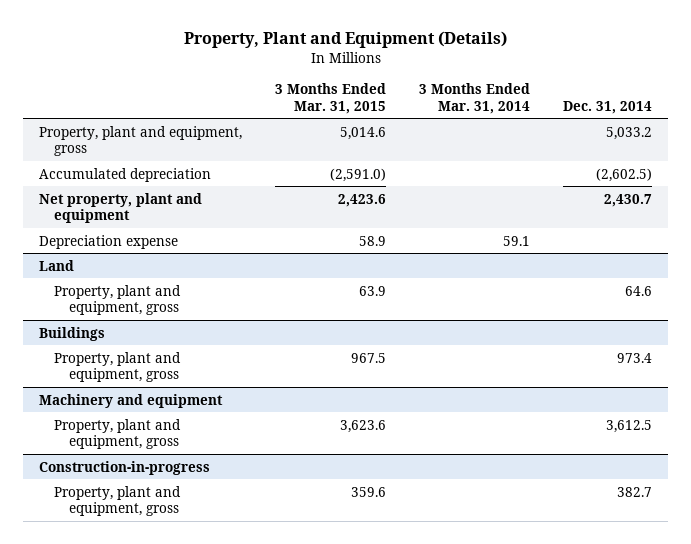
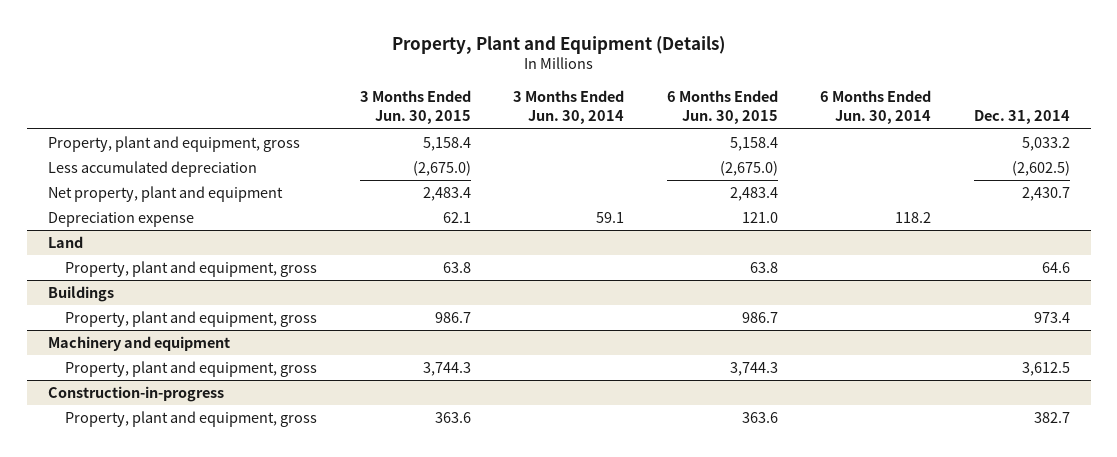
- | 3 Months Ended Mar. 31, 2015 | 3 Months Ended Mar. 31, 2014 | Dec. 31, 2014
+ | 3 Months Ended Jun. 30, 2015 | 3 Months Ended Jun. 30, 2014 | 6 Months Ended Jun. 30, 2015 | 6 Months Ended Jun. 30, 2014 | Dec. 31, 2014
- Accumulated depreciation | (2,591.0) | | (2,602.5)
+ Less accumulated depreciation | (2,675.0) | | (2,675.0) | | (2,602.5)

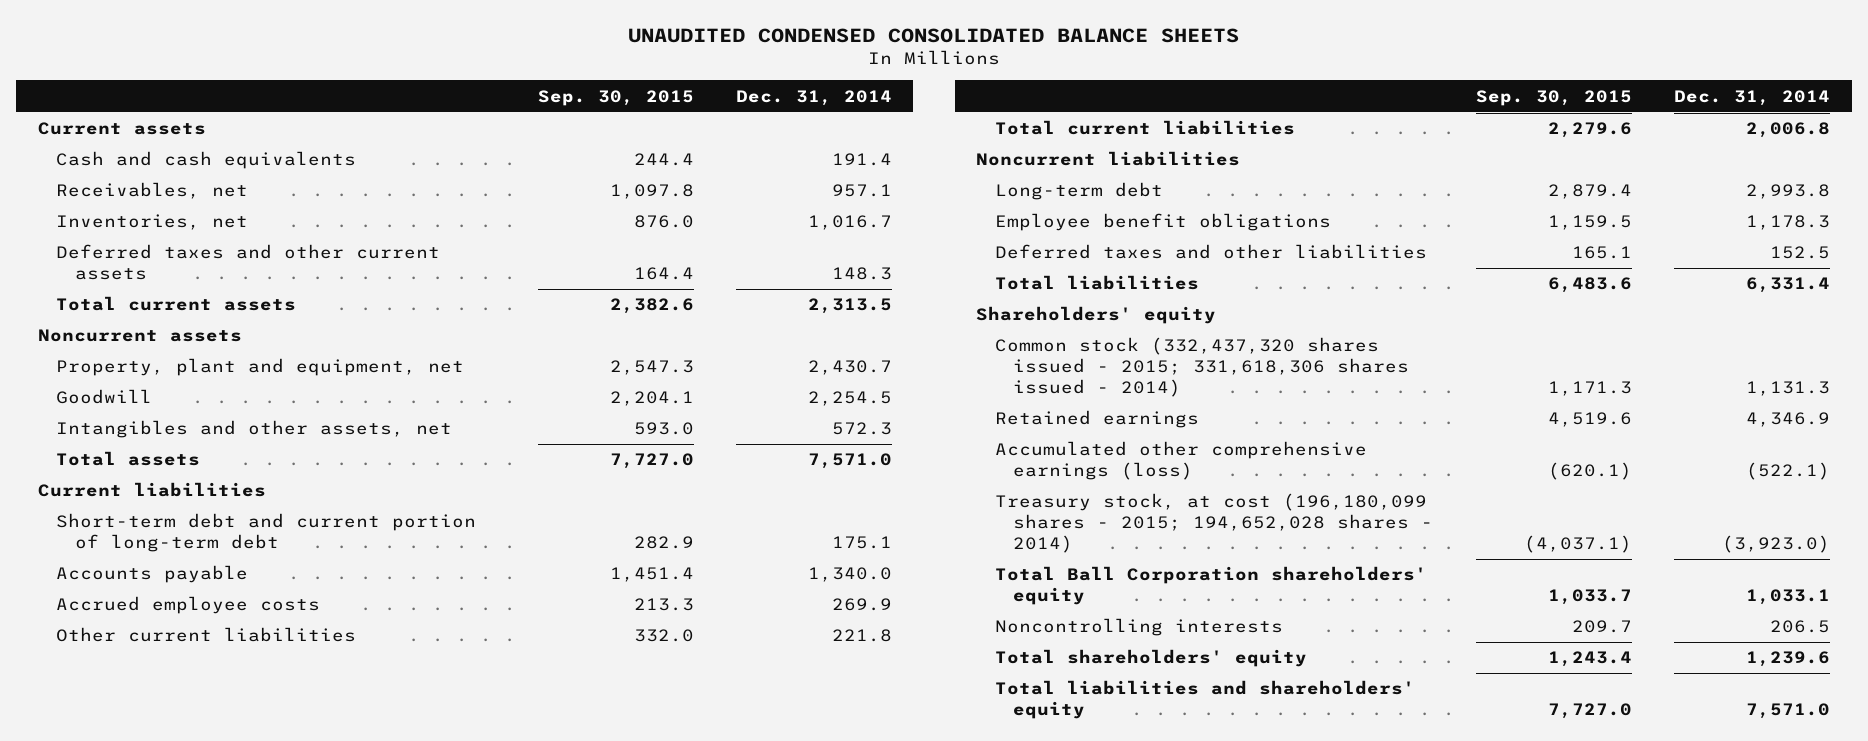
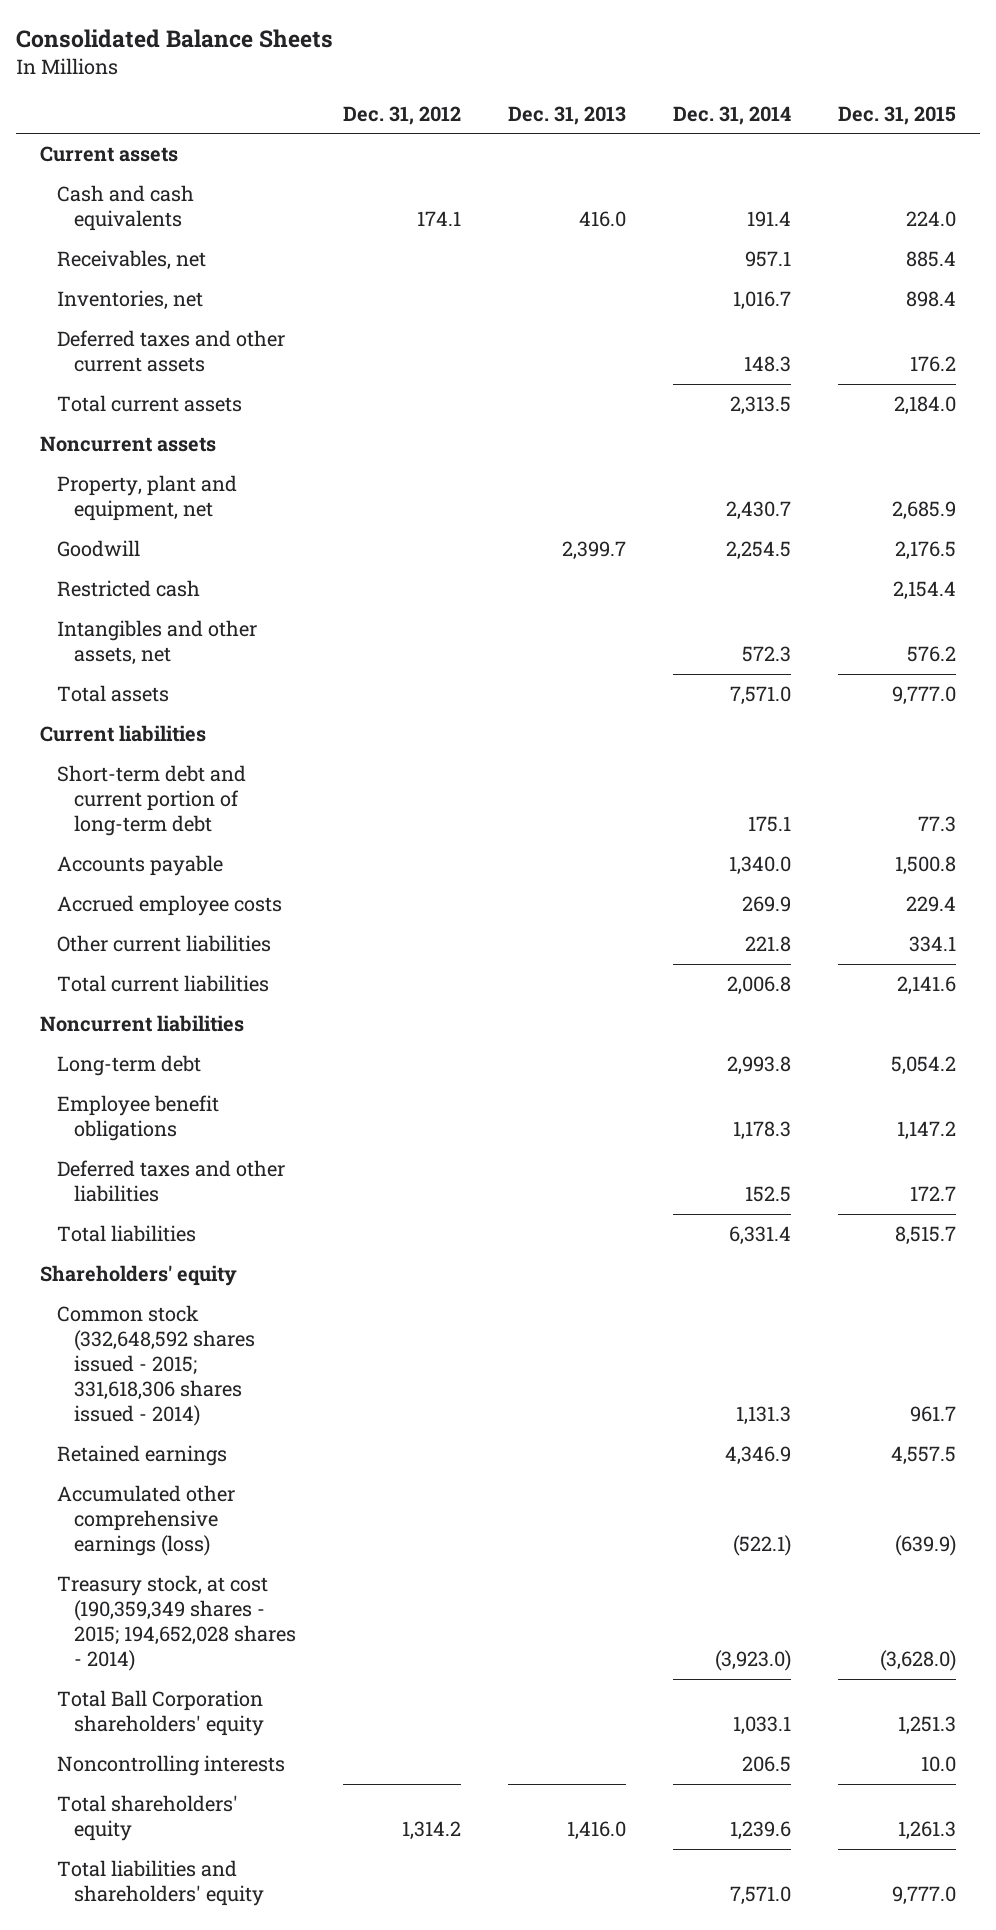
- UNAUDITED CONDENSED CONSOLIDATED BALANCE SHEETS
+ Consolidated Balance Sheets
- | Sep. 30, 2015 | Dec. 31, 2014
+ | Dec. 31, 2012 | Dec. 31, 2013 | Dec. 31, 2014 | Dec. 31, 2015
+ Restricted cash | | | | 2,154.4
- Common stock (332,437,320 shares issued - 2015; 331,618,306 shares issued - 2014) | 1,171.3 | 1,131.3
+ Common stock (332,648,592 shares issued - 2015; 331,618,306 shares issued - 2014) | | | 1,131.3 | 961.7
- Treasury stock, at cost (196,180,099 shares - 2015; 194,652,028 shares - 2014) | (4,037.1) | (3,923.0)
+ Treasury stock, at cost (190,359,349 shares - 2015; 194,652,028 shares - 2014) | | | (3,923.0) | (3,628.0)

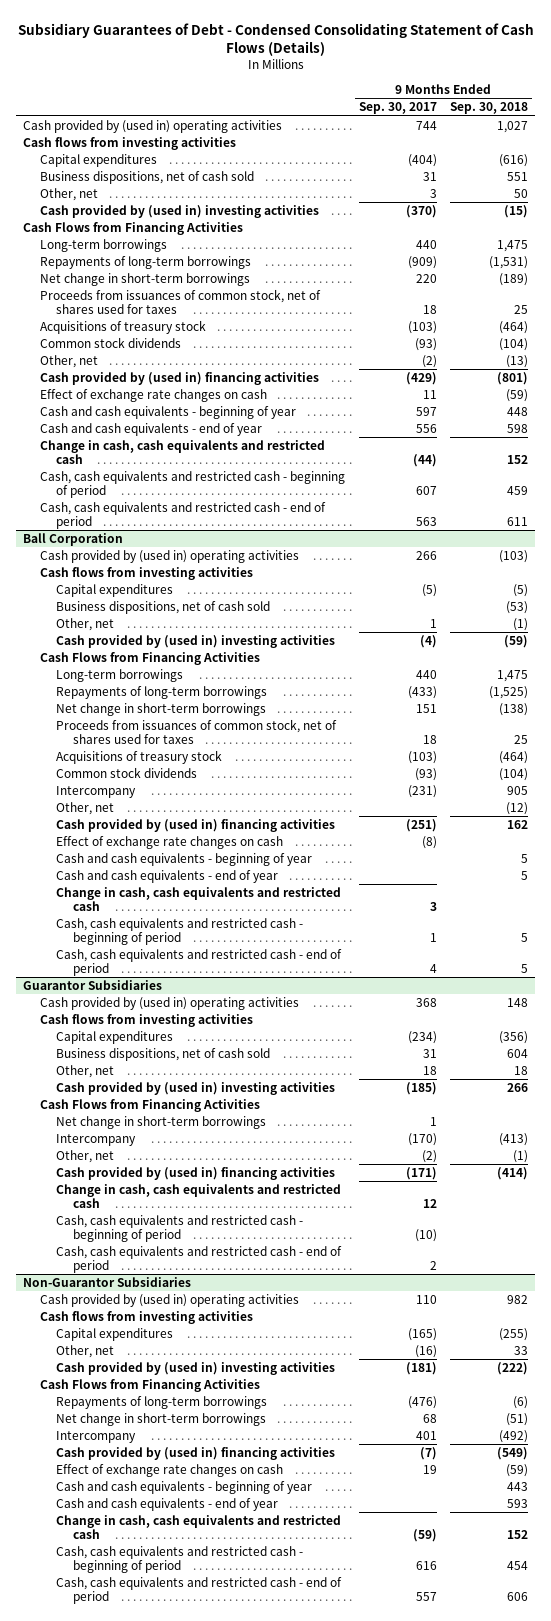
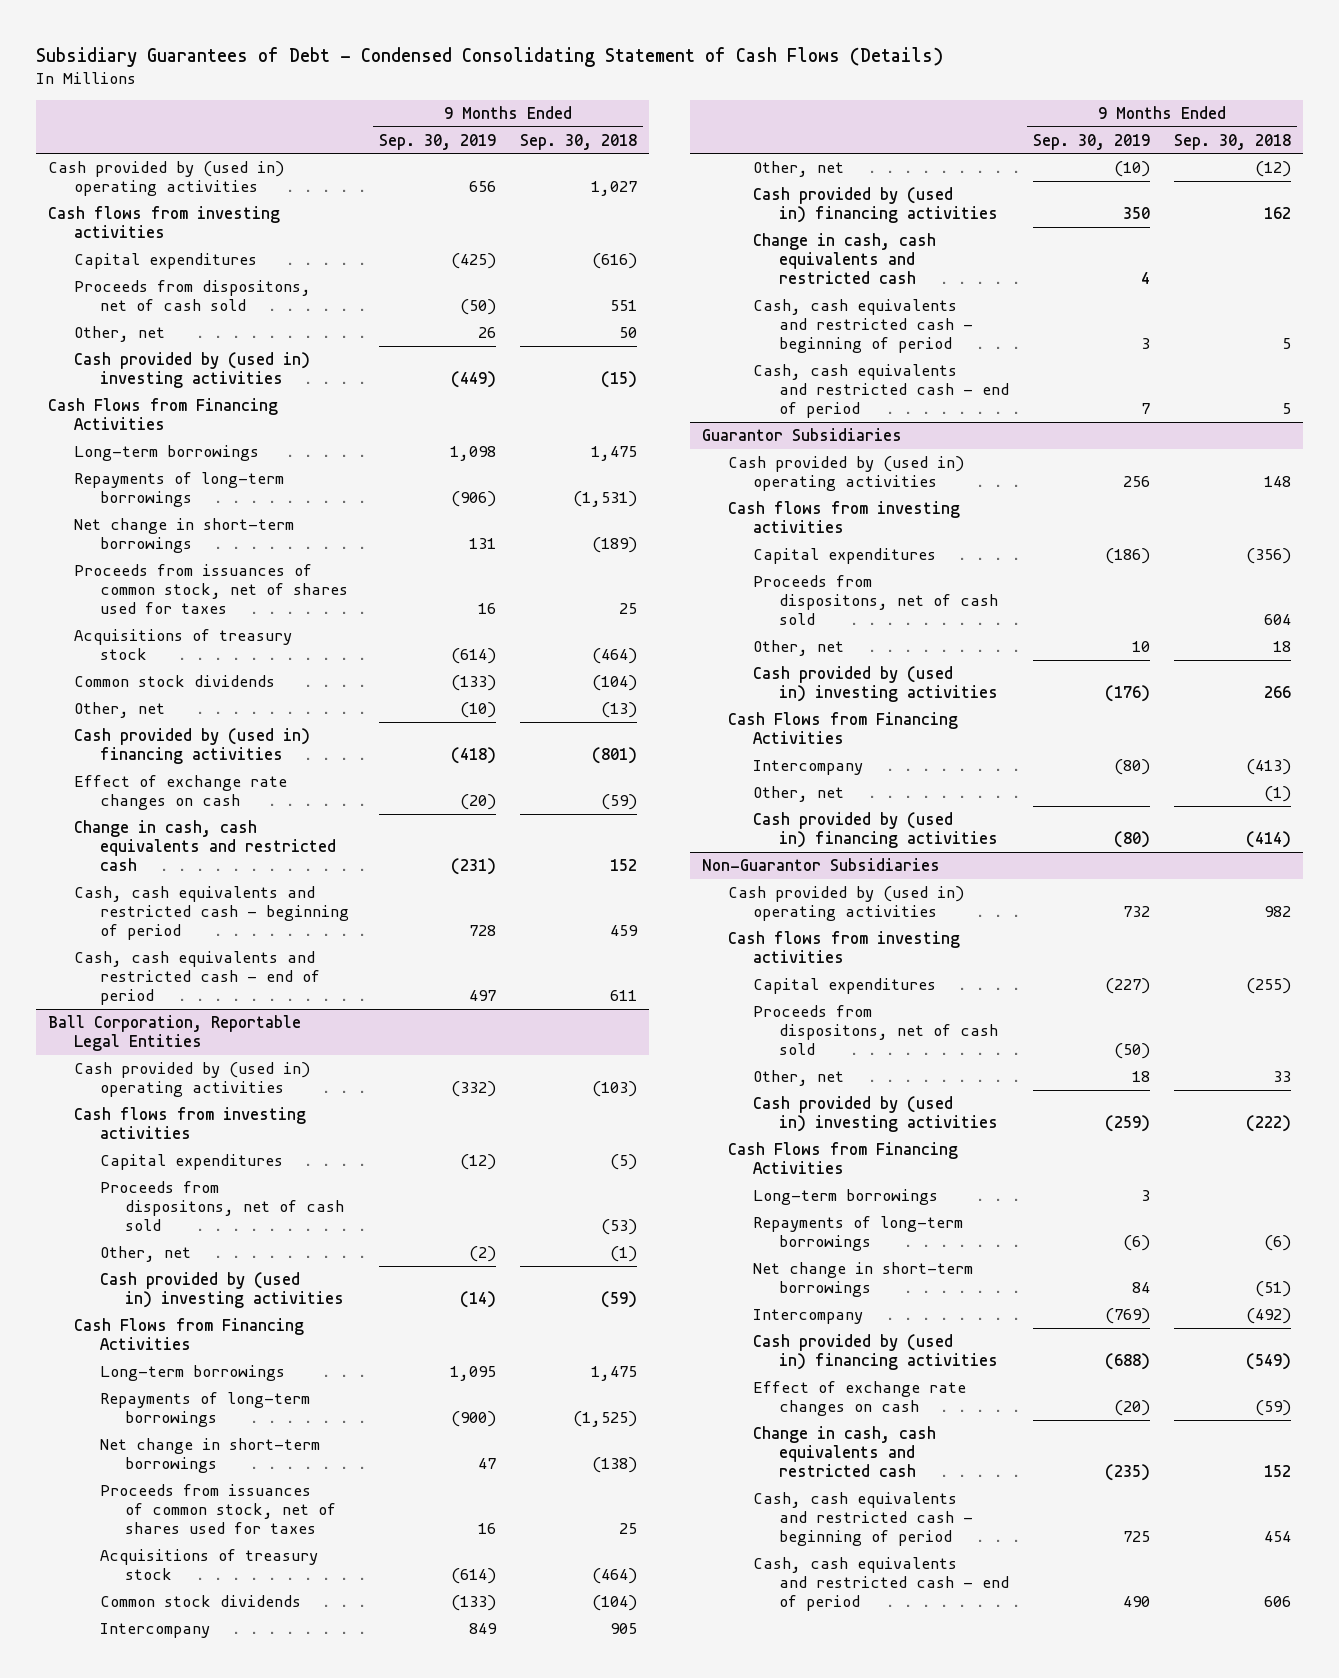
- | 9 Months Ended Sep. 30, 2017 | 9 Months Ended Sep. 30, 2018
+ | 9 Months Ended Sep. 30, 2019 | 9 Months Ended Sep. 30, 2018
- Business dispositions, net of cash sold | 31 | 551
+ Proceeds from dispositons, net of cash sold | (50) | 551
- Cash and cash equivalents - beginning of year | 597 | 448
- Cash and cash equivalents - end of year | 556 | 598
- Ball Corporation
+ Ball Corporation, Reportable Legal Entities
- Business dispositions, net of cash sold | | (53)
+ Proceeds from dispositons, net of cash sold | | (53)
- Effect of exchange rate changes on cash | (8) |
- Cash and cash equivalents - beginning of year | | 5
- Cash and cash equivalents - end of year | | 5
@ Guarantor Subsidiaries
- Business dispositions, net of cash sold | 31 | 604
+ Proceeds from dispositons, net of cash sold | | 604
- Net change in short-term borrowings | 1 |
- Change in cash, cash equivalents and restricted cash | 12 |
- Cash, cash equivalents and restricted cash - beginning of period | (10) |
- Cash, cash equivalents and restricted cash - end of period | 2 |
@ Non-Guarantor Subsidiaries
+ Proceeds from dispositons, net of cash sold | (50) |
+ Long-term borrowings | 3 |
- Cash and cash equivalents - beginning of year | | 443
- Cash and cash equivalents - end of year | | 593

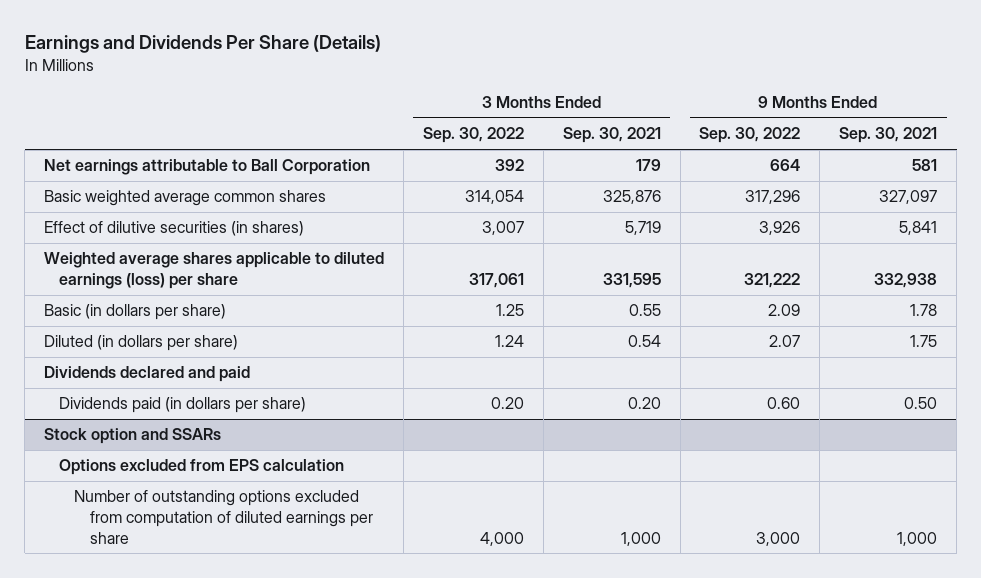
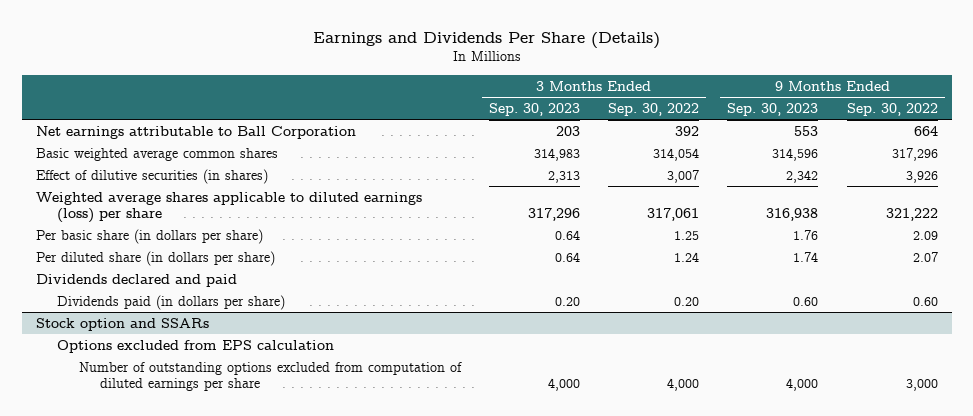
- | 3 Months Ended Sep. 30, 2022 | 3 Months Ended Sep. 30, 2021 | 9 Months Ended Sep. 30, 2022 | 9 Months Ended Sep. 30, 2021
+ | 3 Months Ended Sep. 30, 2023 | 3 Months Ended Sep. 30, 2022 | 9 Months Ended Sep. 30, 2023 | 9 Months Ended Sep. 30, 2022
- Basic (in dollars per share) | 1.25 | 0.55 | 2.09 | 1.78
- Diluted (in dollars per share) | 1.24 | 0.54 | 2.07 | 1.75
+ Per basic share (in dollars per share) | 0.64 | 1.25 | 1.76 | 2.09
+ Per diluted share (in dollars per share) | 0.64 | 1.24 | 1.74 | 2.07

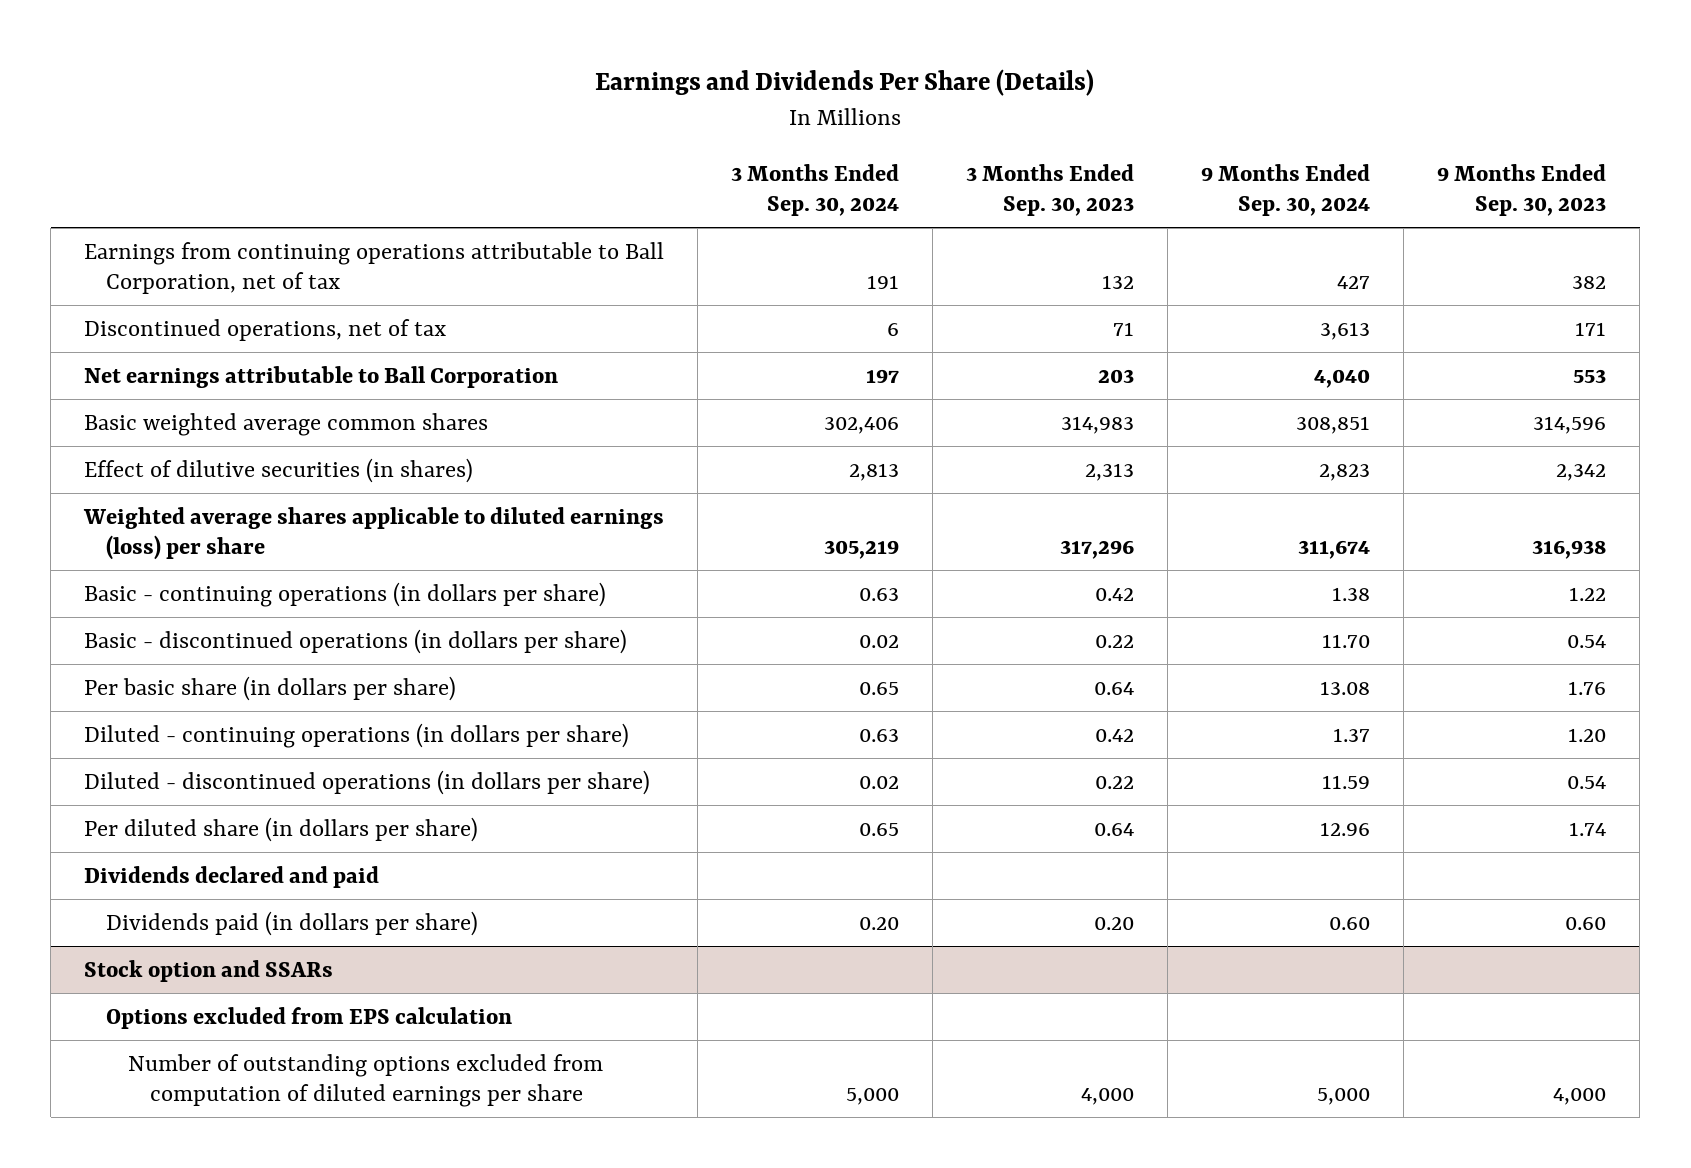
- | 3 Months Ended Sep. 30, 2023 | 3 Months Ended Sep. 30, 2022 | 9 Months Ended Sep. 30, 2023 | 9 Months Ended Sep. 30, 2022
+ | 3 Months Ended Sep. 30, 2024 | 3 Months Ended Sep. 30, 2023 | 9 Months Ended Sep. 30, 2024 | 9 Months Ended Sep. 30, 2023
+ Earnings from continuing operations attributable to Ball Corporation, net of tax | 191 | 132 | 427 | 382
+ Discontinued operations, net of tax | 6 | 71 | 3,613 | 171
+ Basic - continuing operations (in dollars per share) | 0.63 | 0.42 | 1.38 | 1.22
+ Basic - discontinued operations (in dollars per share) | 0.02 | 0.22 | 11.70 | 0.54
+ Diluted - continuing operations (in dollars per share) | 0.63 | 0.42 | 1.37 | 1.20
+ Diluted - discontinued operations (in dollars per share) | 0.02 | 0.22 | 11.59 | 0.54

